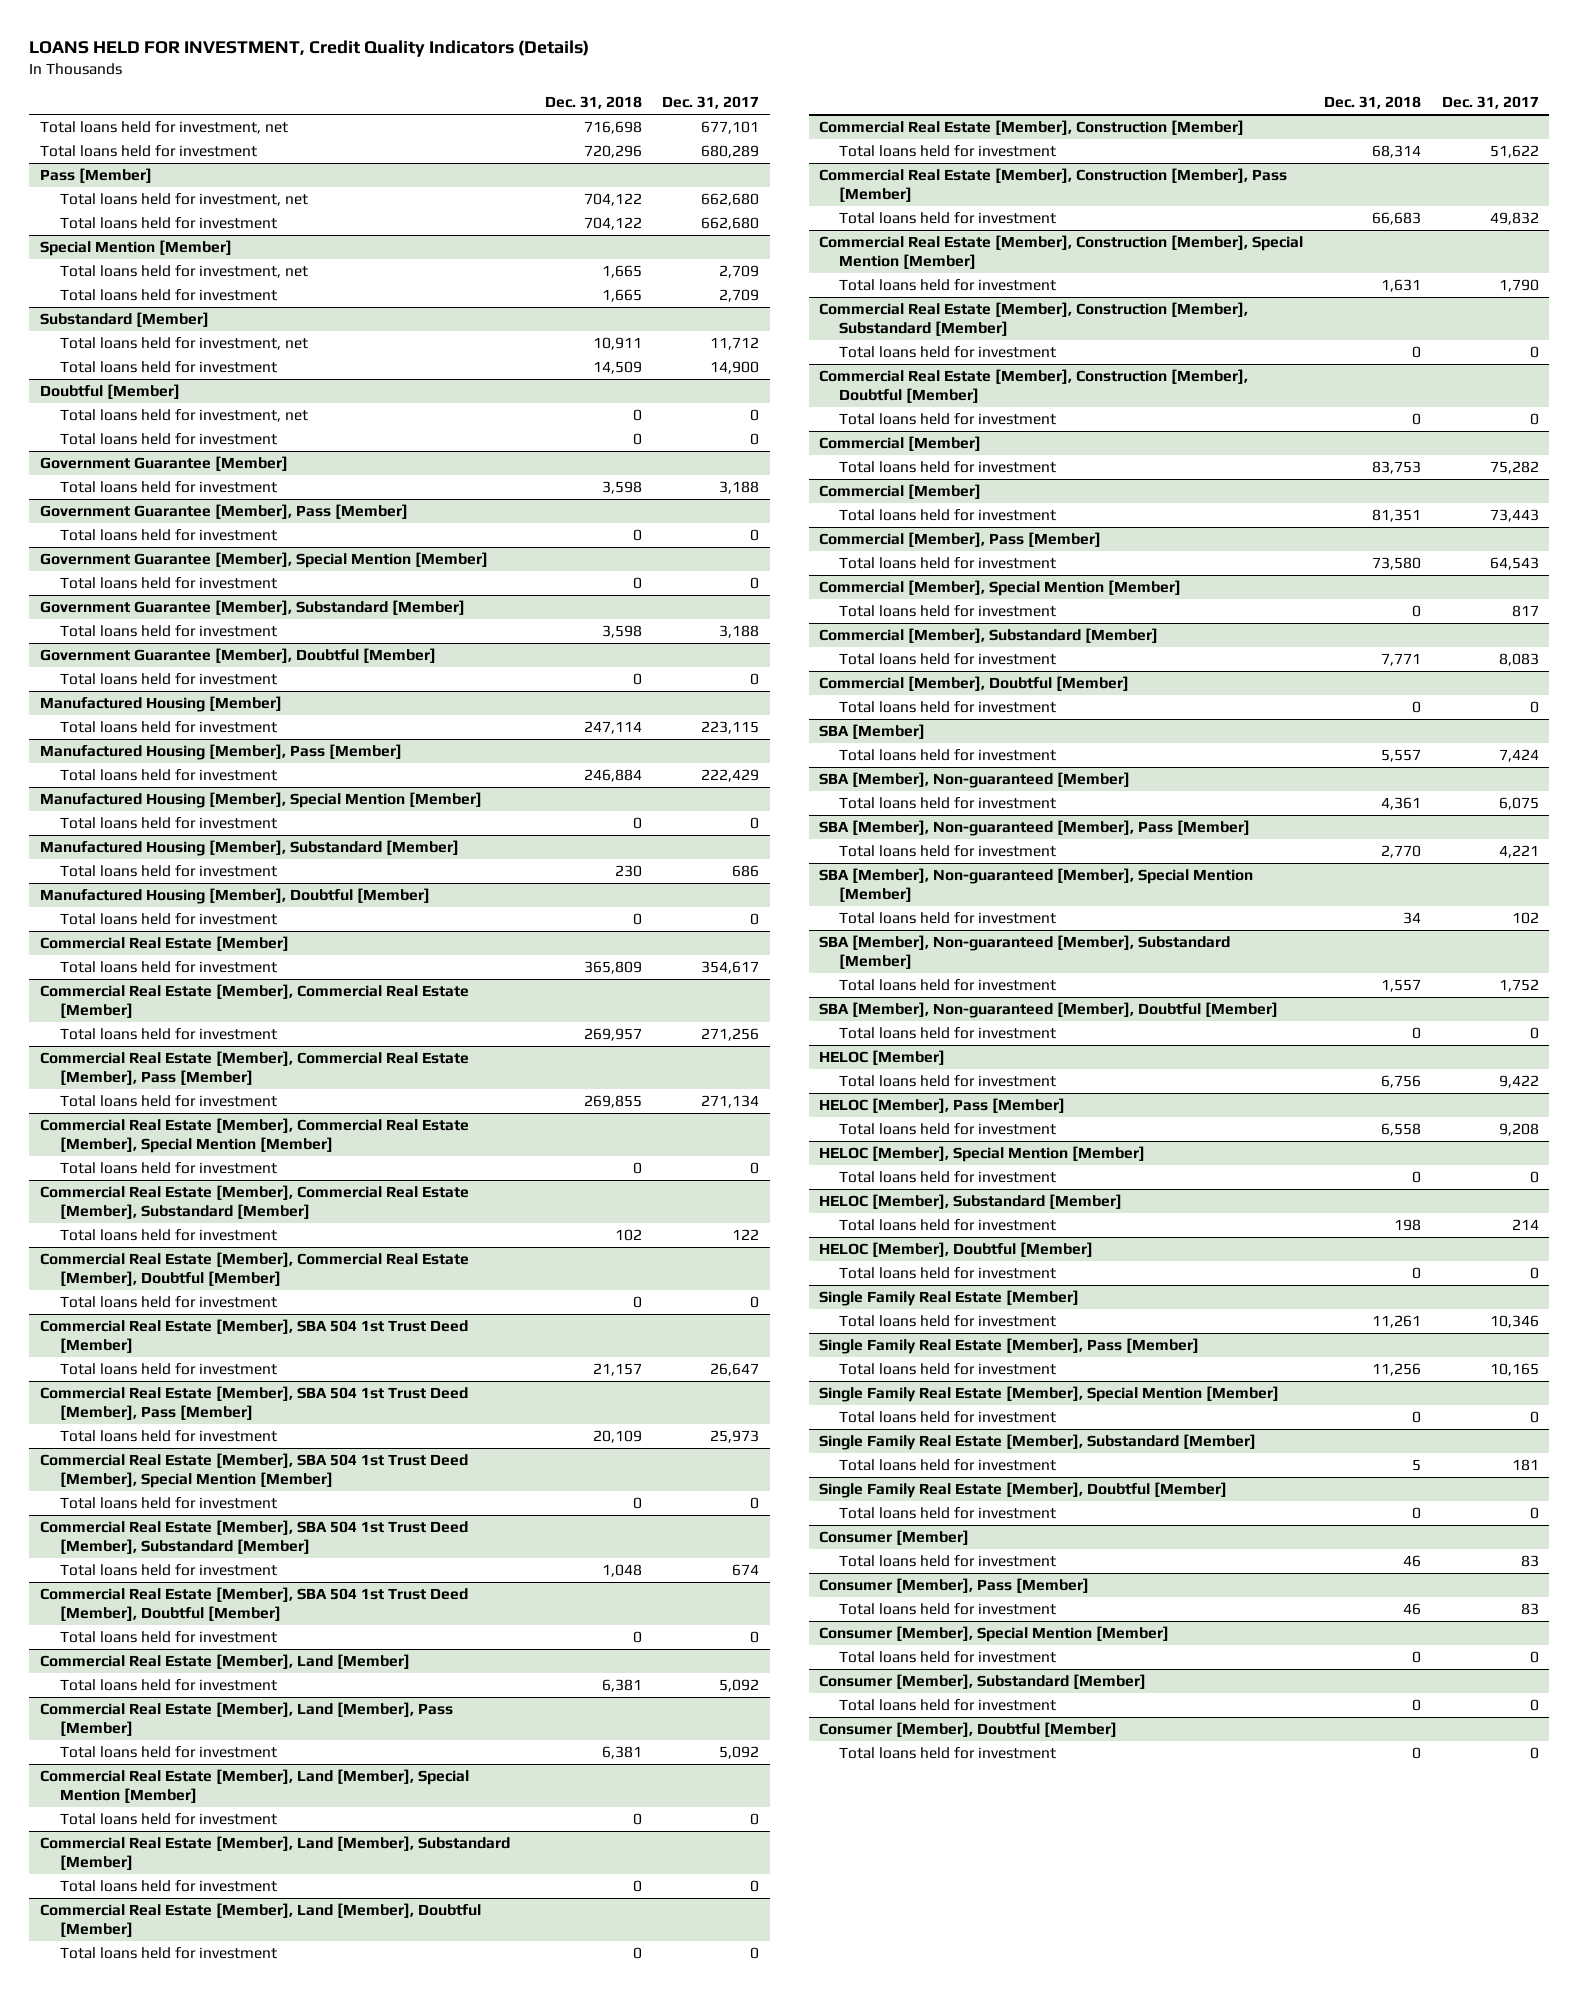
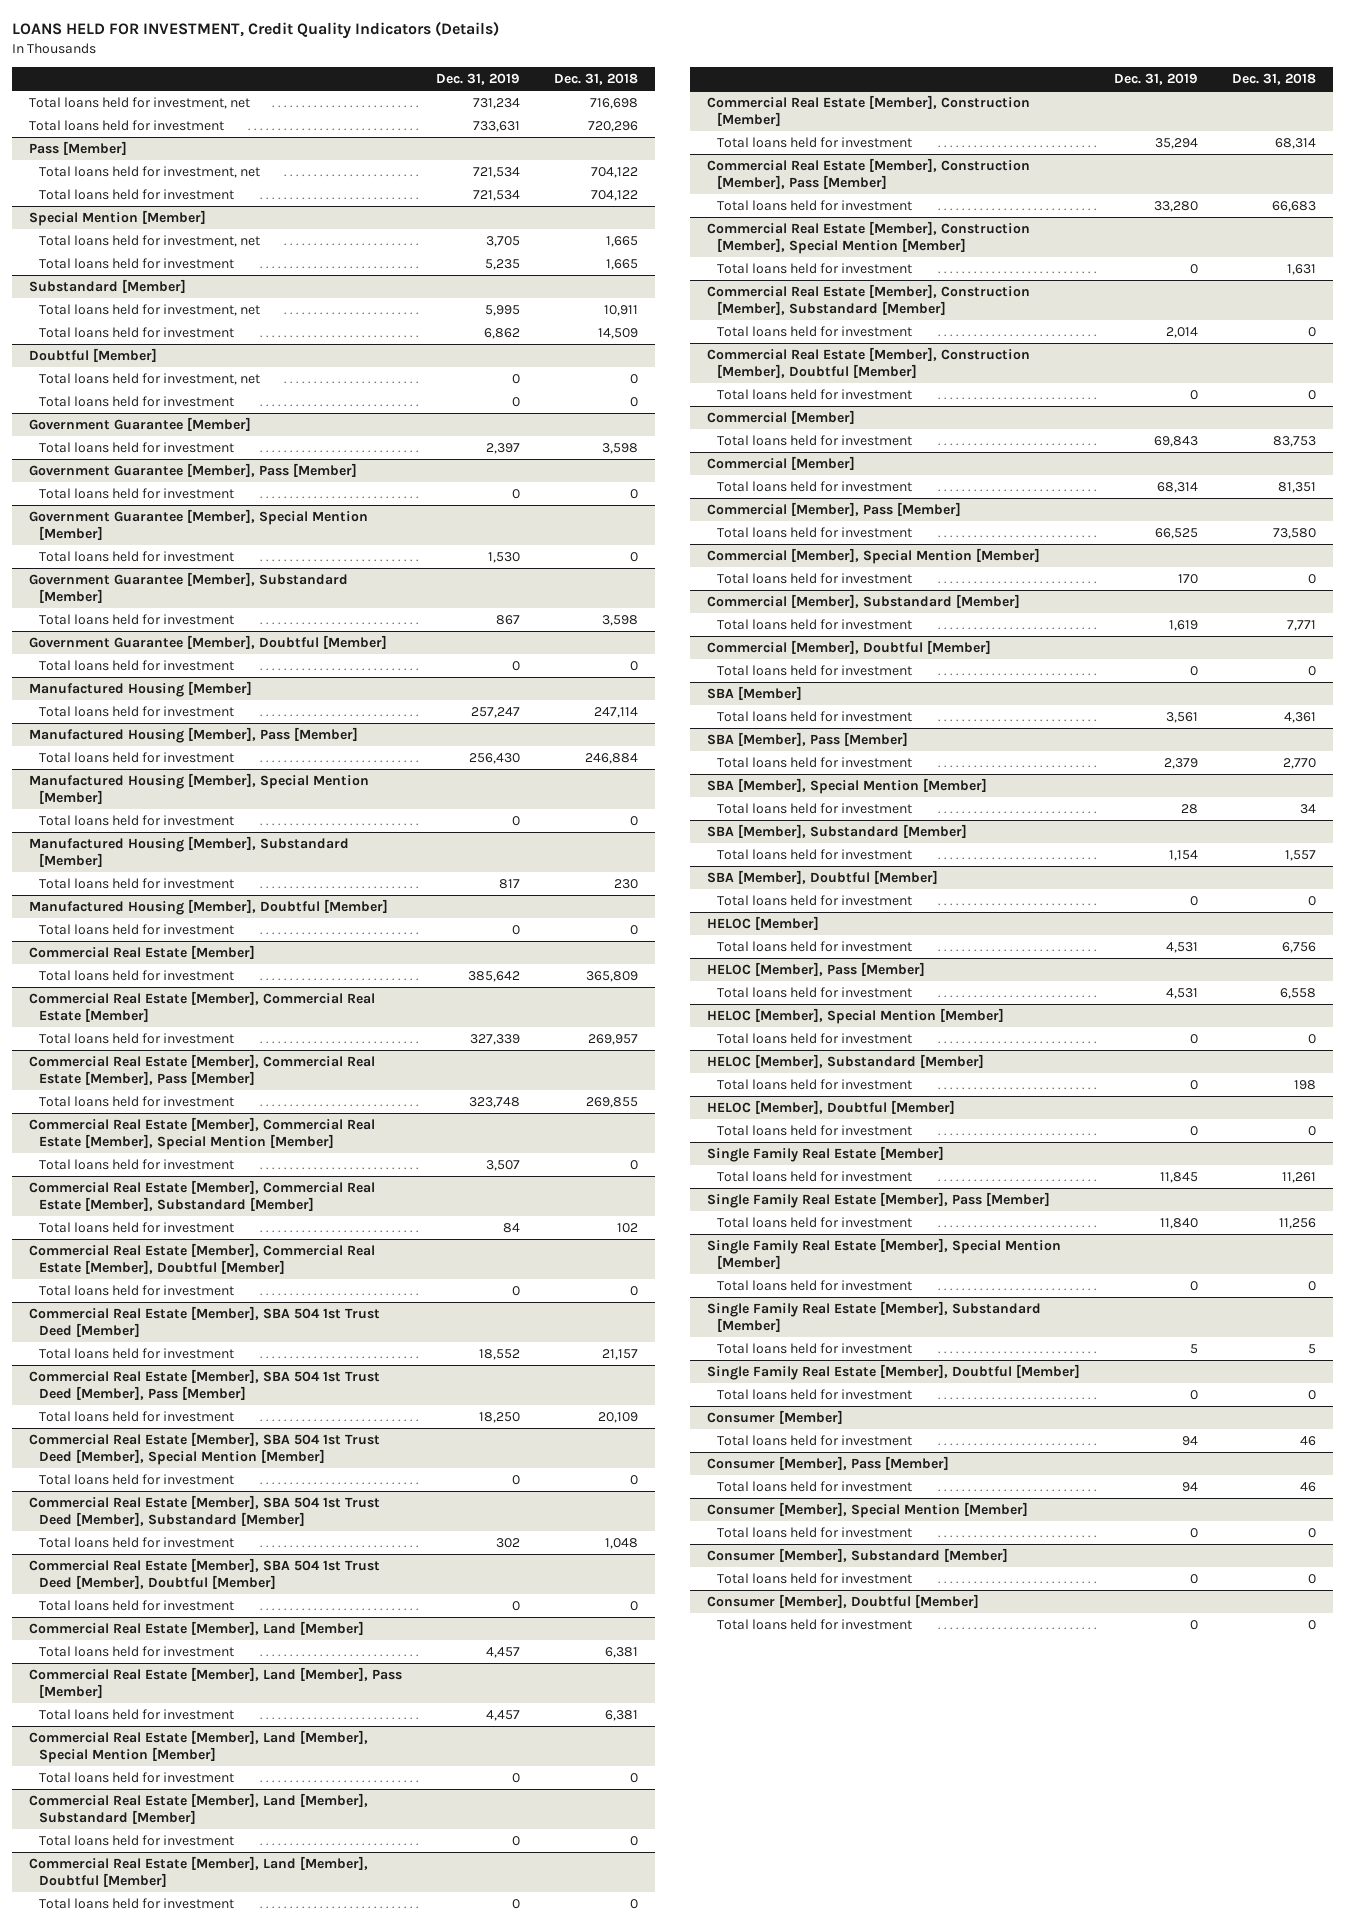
- | Dec. 31, 2018 | Dec. 31, 2017
+ | Dec. 31, 2019 | Dec. 31, 2018
@ SBA [Member]
- Total loans held for investment | 5,557 | 7,424
- SBA [Member], Non-guaranteed [Member]
- SBA [Member], Non-guaranteed [Member], Pass [Member]
+ SBA [Member], Pass [Member]
- SBA [Member], Non-guaranteed [Member], Special Mention [Member]
+ SBA [Member], Special Mention [Member]
- SBA [Member], Non-guaranteed [Member], Substandard [Member]
+ SBA [Member], Substandard [Member]
- SBA [Member], Non-guaranteed [Member], Doubtful [Member]
+ SBA [Member], Doubtful [Member]

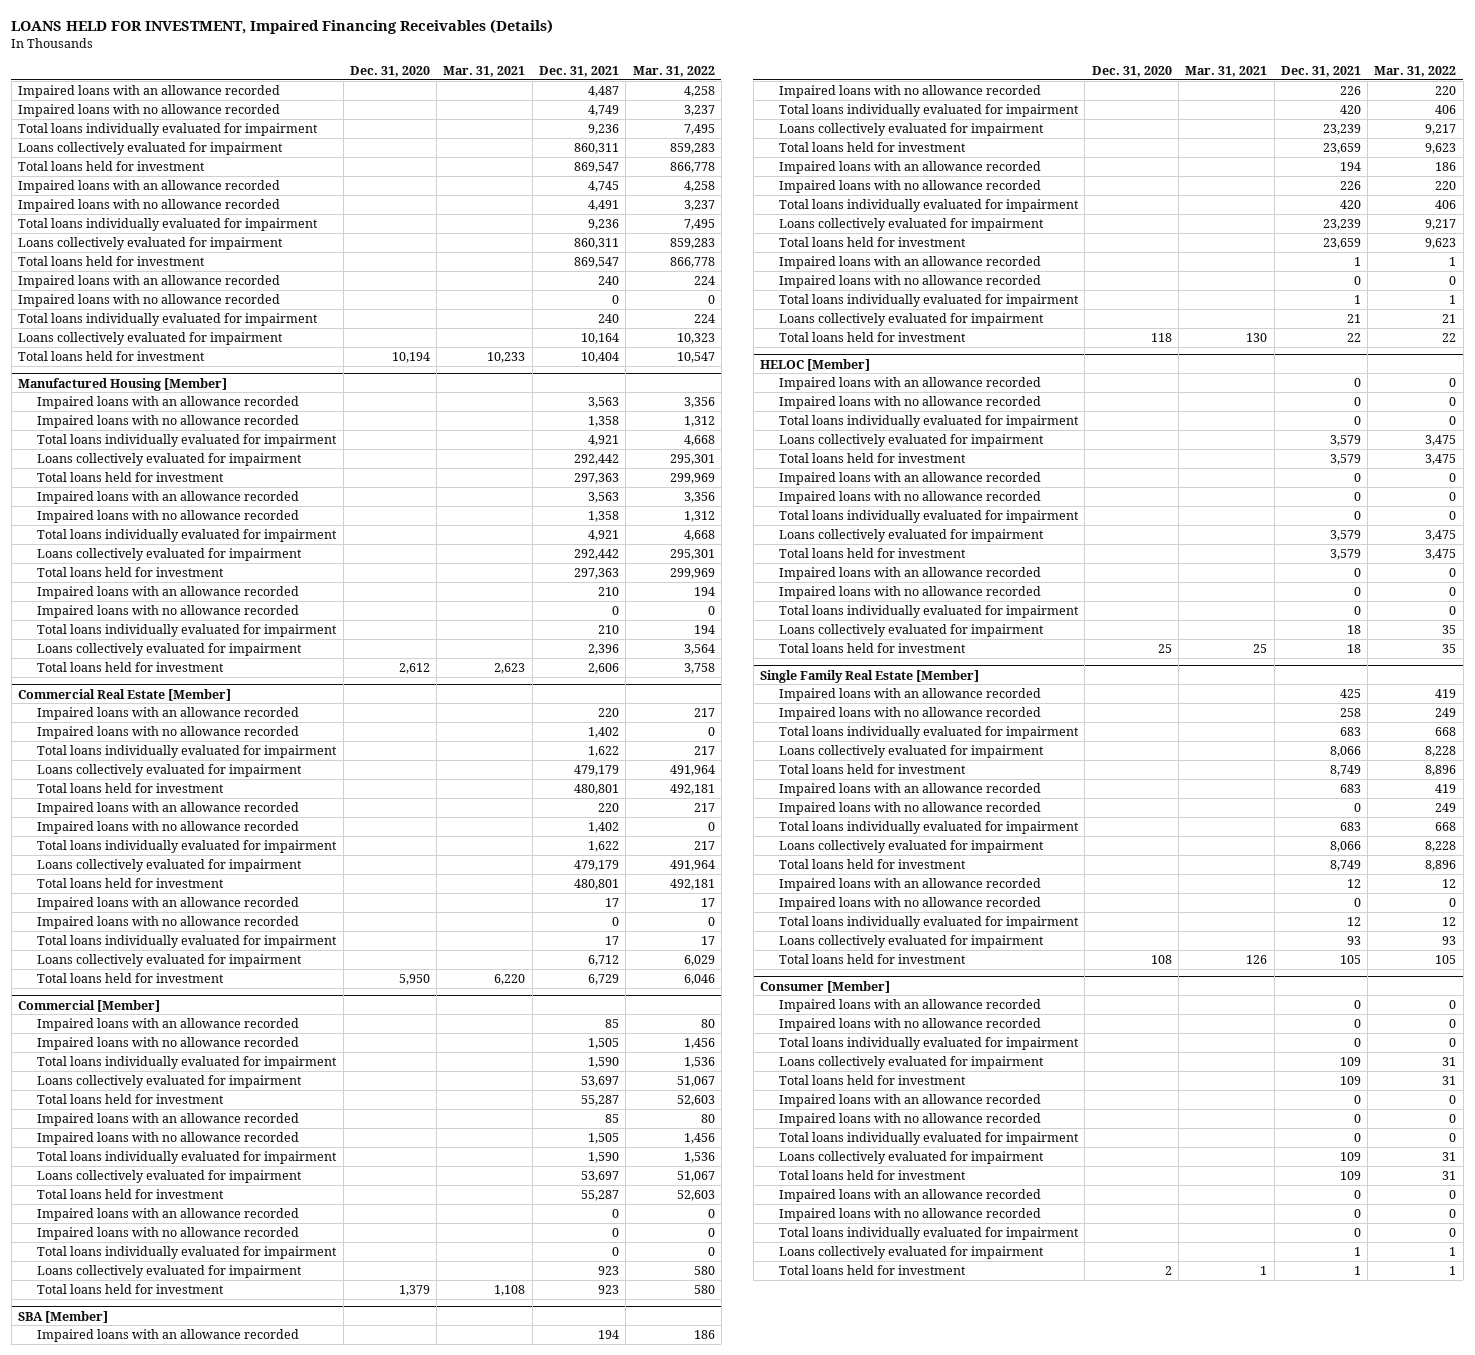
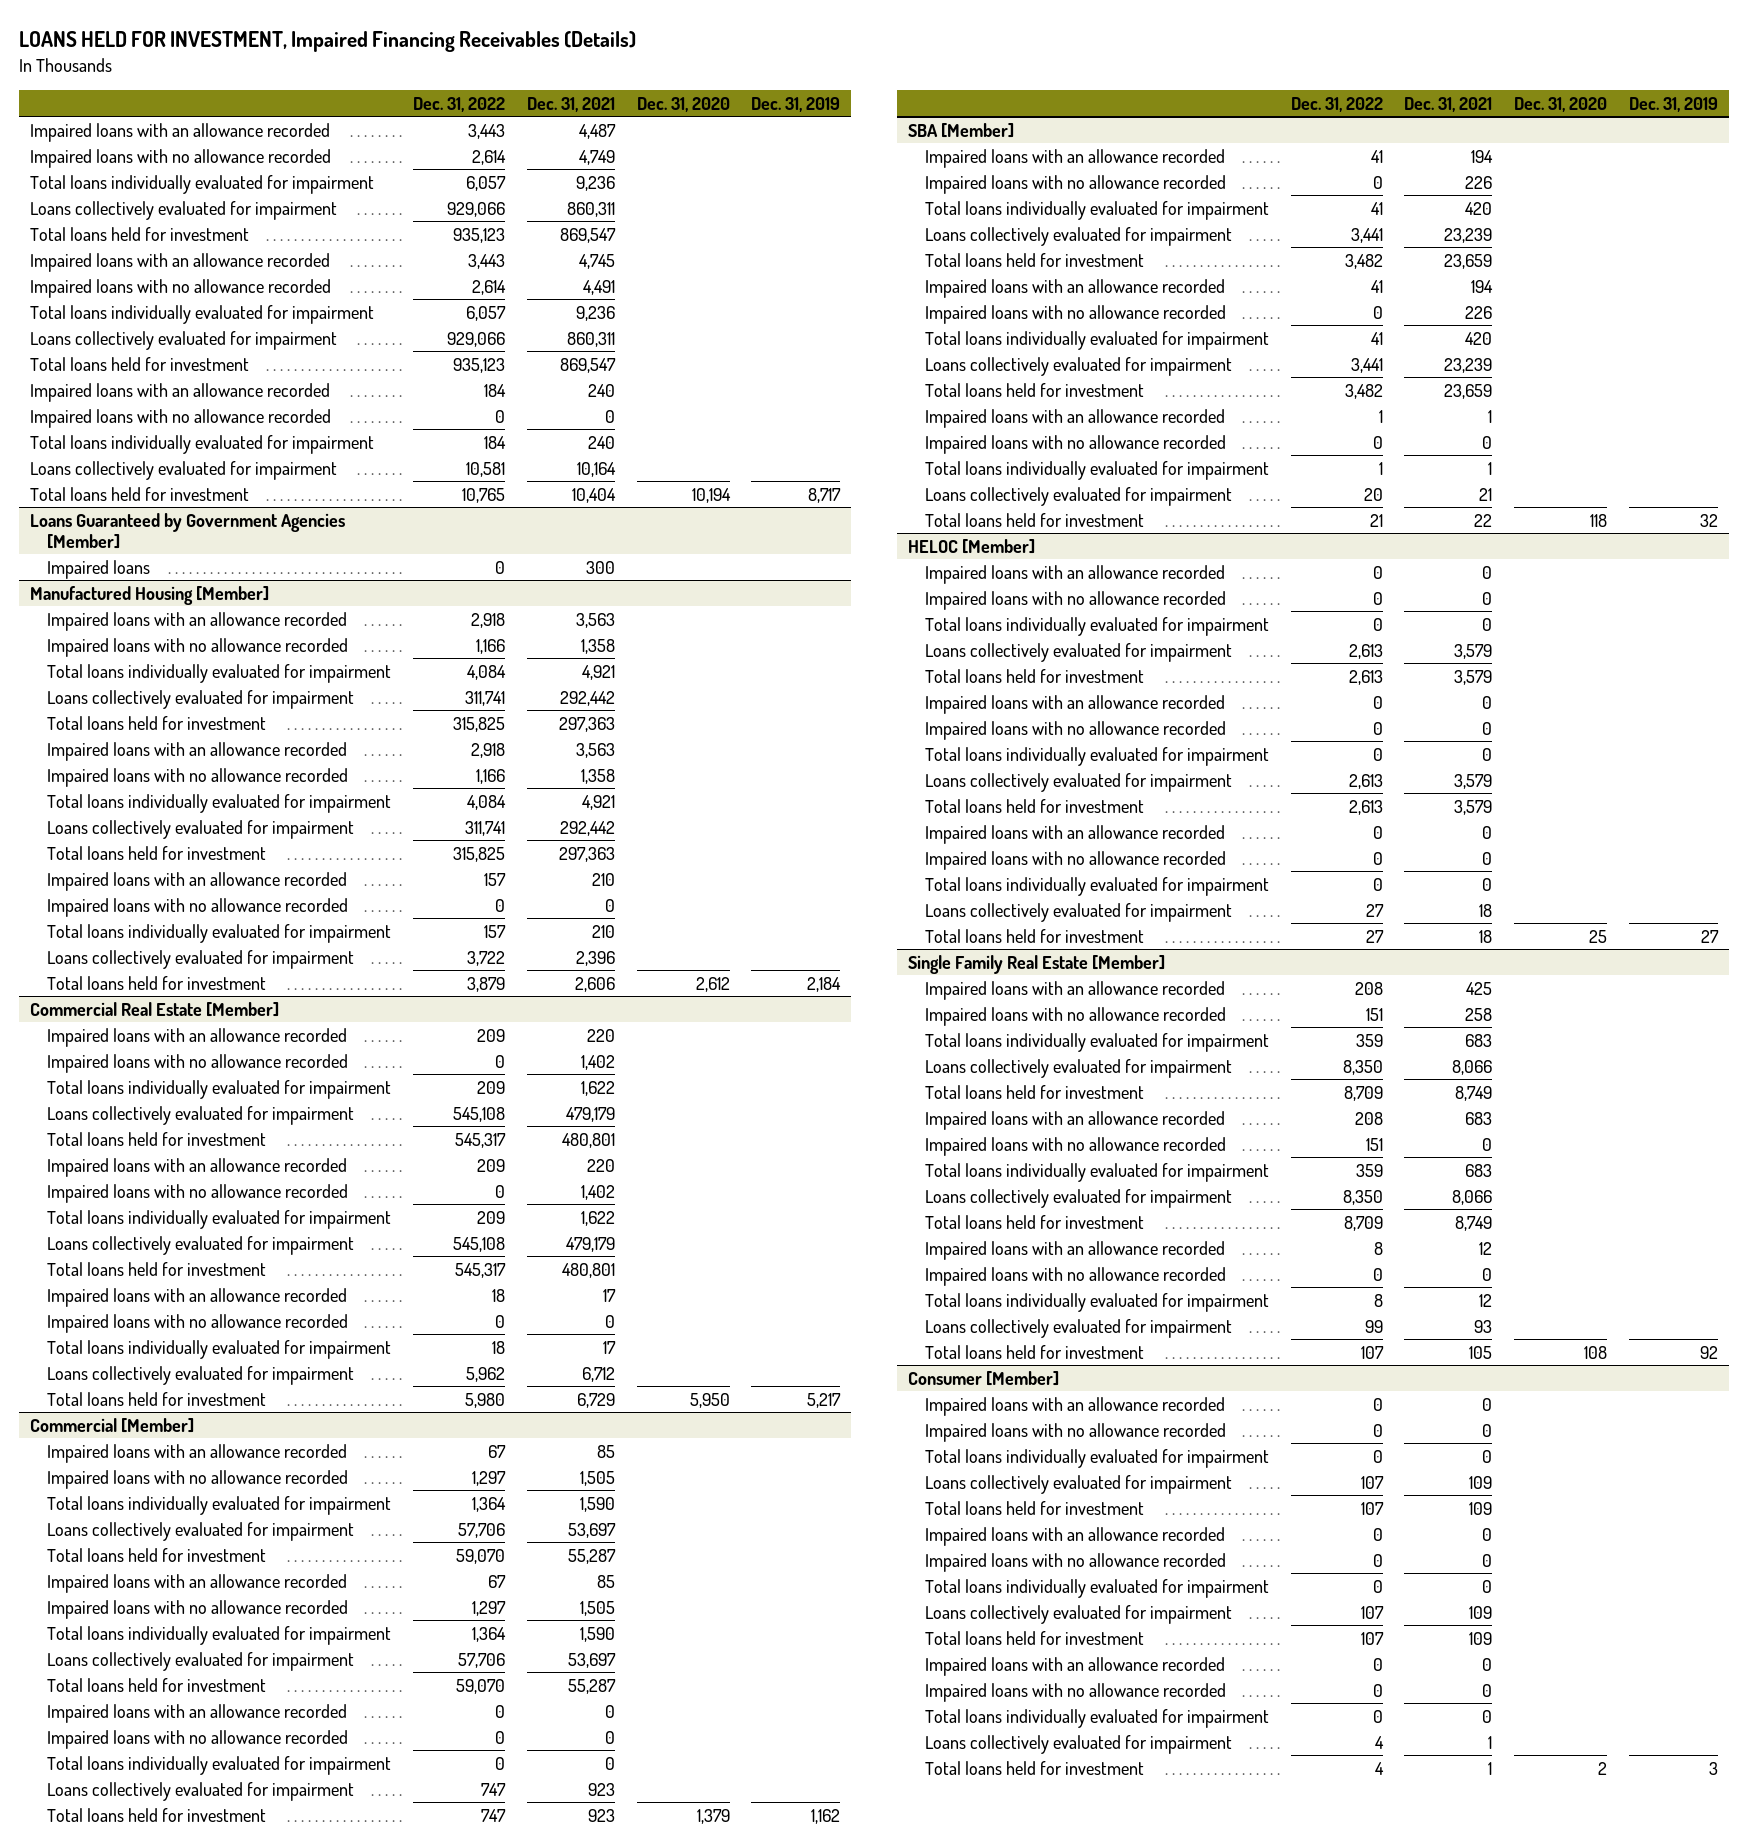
- | Dec. 31, 2020 | Mar. 31, 2021 | Dec. 31, 2021 | Mar. 31, 2022
+ | Dec. 31, 2022 | Dec. 31, 2021 | Dec. 31, 2020 | Dec. 31, 2019
+ Loans Guaranteed by Government Agencies [Member]
+ Impaired loans | 0 | 300 | |

